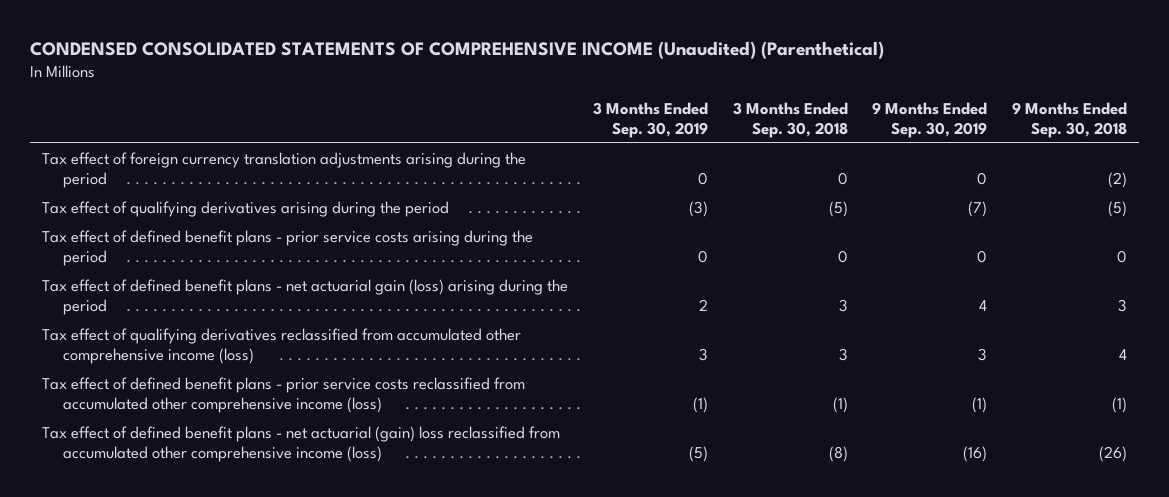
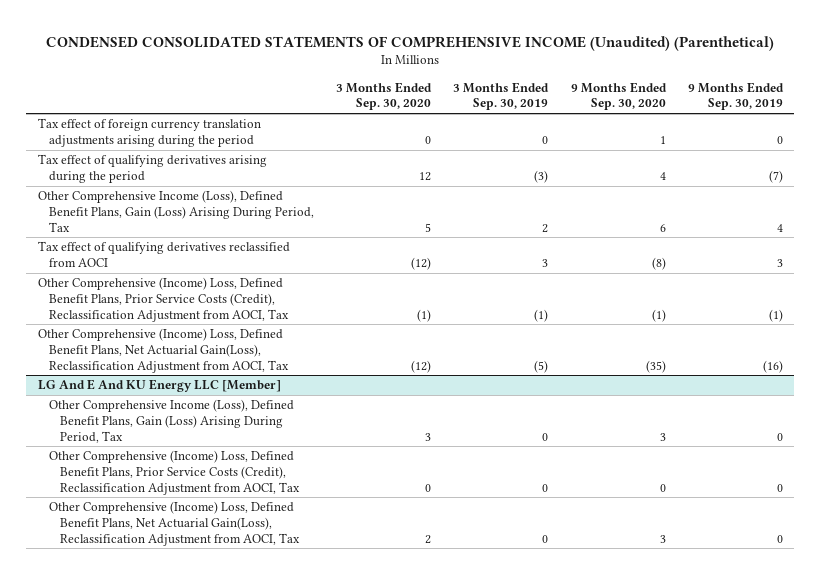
- | 3 Months Ended Sep. 30, 2019 | 3 Months Ended Sep. 30, 2018 | 9 Months Ended Sep. 30, 2019 | 9 Months Ended Sep. 30, 2018
+ | 3 Months Ended Sep. 30, 2020 | 3 Months Ended Sep. 30, 2019 | 9 Months Ended Sep. 30, 2020 | 9 Months Ended Sep. 30, 2019
- Tax effect of defined benefit plans - prior service costs arising during the period | 0 | 0 | 0 | 0
- Tax effect of defined benefit plans - net actuarial gain (loss) arising during the period | 2 | 3 | 4 | 3
- Tax effect of qualifying derivatives reclassified from accumulated other comprehensive income (loss) | 3 | 3 | 3 | 4
- Tax effect of defined benefit plans - prior service costs reclassified from accumulated other comprehensive income (loss) | (1) | (1) | (1) | (1)
- Tax effect of defined benefit plans - net actuarial (gain) loss reclassified from accumulated other comprehensive income (loss) | (5) | (8) | (16) | (26)
+ Other Comprehensive Income (Loss), Defined Benefit Plans, Gain (Loss) Arising During Period, Tax | 5 | 2 | 6 | 4
+ Tax effect of qualifying derivatives reclassified from AOCI | (12) | 3 | (8) | 3
+ Other Comprehensive (Income) Loss, Defined Benefit Plans, Prior Service Costs (Credit), Reclassification Adjustment from AOCI, Tax | (1) | (1) | (1) | (1)
+ Other Comprehensive (Income) Loss, Defined Benefit Plans, Net Actuarial Gain(Loss), Reclassification Adjustment from AOCI, Tax | (12) | (5) | (35) | (16)
+ LG And E And KU Energy LLC [Member]
+ Other Comprehensive Income (Loss), Defined Benefit Plans, Gain (Loss) Arising During Period, Tax | 3 | 0 | 3 | 0
+ Other Comprehensive (Income) Loss, Defined Benefit Plans, Prior Service Costs (Credit), Reclassification Adjustment from AOCI, Tax | 0 | 0 | 0 | 0
+ Other Comprehensive (Income) Loss, Defined Benefit Plans, Net Actuarial Gain(Loss), Reclassification Adjustment from AOCI, Tax | 2 | 0 | 3 | 0

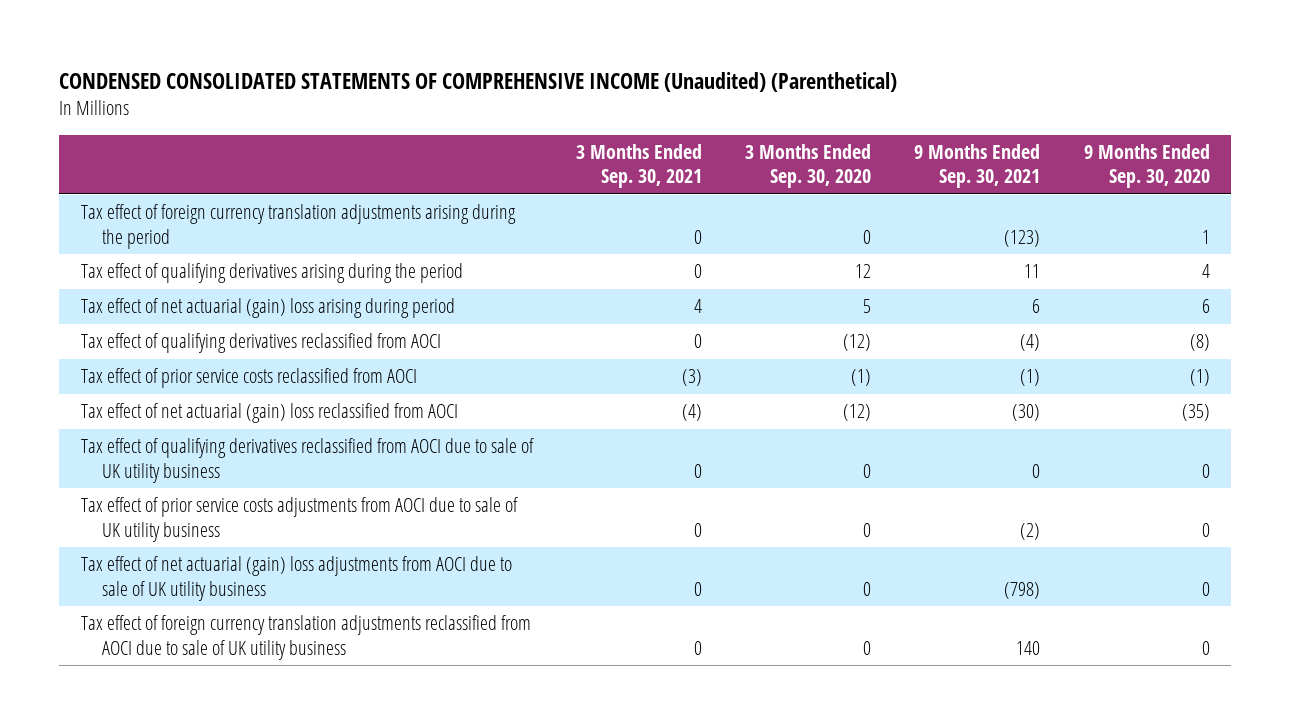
- | 3 Months Ended Sep. 30, 2020 | 3 Months Ended Sep. 30, 2019 | 9 Months Ended Sep. 30, 2020 | 9 Months Ended Sep. 30, 2019
+ | 3 Months Ended Sep. 30, 2021 | 3 Months Ended Sep. 30, 2020 | 9 Months Ended Sep. 30, 2021 | 9 Months Ended Sep. 30, 2020
- Other Comprehensive Income (Loss), Defined Benefit Plans, Gain (Loss) Arising During Period, Tax | 5 | 2 | 6 | 4
+ Tax effect of net actuarial (gain) loss arising during period | 4 | 5 | 6 | 6
- Other Comprehensive (Income) Loss, Defined Benefit Plans, Prior Service Costs (Credit), Reclassification Adjustment from AOCI, Tax | (1) | (1) | (1) | (1)
- Other Comprehensive (Income) Loss, Defined Benefit Plans, Net Actuarial Gain(Loss), Reclassification Adjustment from AOCI, Tax | (12) | (5) | (35) | (16)
- LG And E And KU Energy LLC [Member]
- Other Comprehensive Income (Loss), Defined Benefit Plans, Gain (Loss) Arising During Period, Tax | 3 | 0 | 3 | 0
- Other Comprehensive (Income) Loss, Defined Benefit Plans, Prior Service Costs (Credit), Reclassification Adjustment from AOCI, Tax | 0 | 0 | 0 | 0
- Other Comprehensive (Income) Loss, Defined Benefit Plans, Net Actuarial Gain(Loss), Reclassification Adjustment from AOCI, Tax | 2 | 0 | 3 | 0
+ Tax effect of prior service costs reclassified from AOCI | (3) | (1) | (1) | (1)
+ Tax effect of net actuarial (gain) loss reclassified from AOCI | (4) | (12) | (30) | (35)
+ Tax effect of qualifying derivatives reclassified from AOCI due to sale of UK utility business | 0 | 0 | 0 | 0
+ Tax effect of prior service costs adjustments from AOCI due to sale of UK utility business | 0 | 0 | (2) | 0
+ Tax effect of net actuarial (gain) loss adjustments from AOCI due to sale of UK utility business | 0 | 0 | (798) | 0
+ Tax effect of foreign currency translation adjustments reclassified from AOCI due to sale of UK utility business | 0 | 0 | 140 | 0

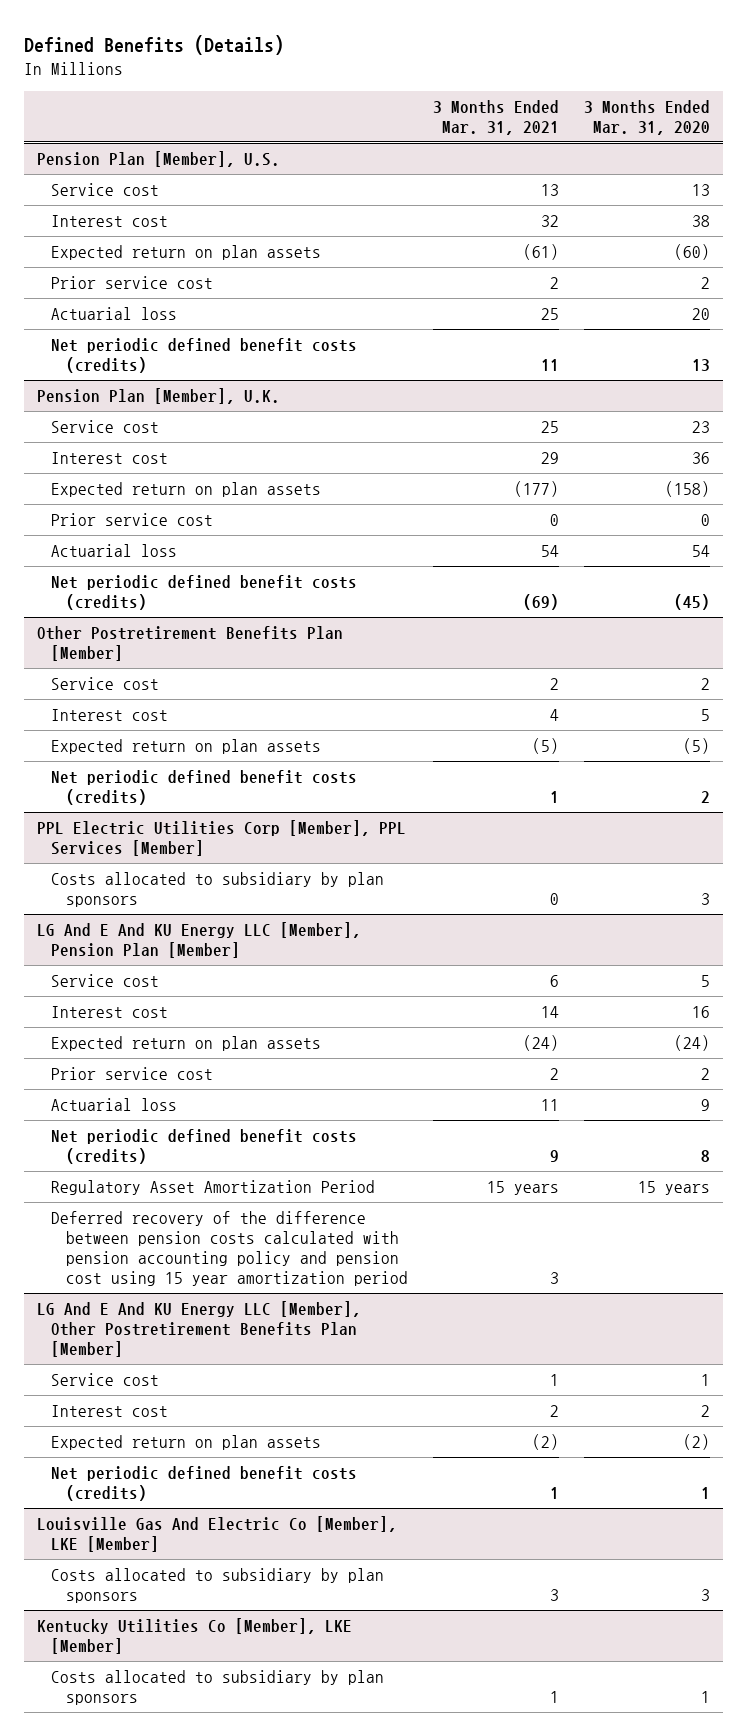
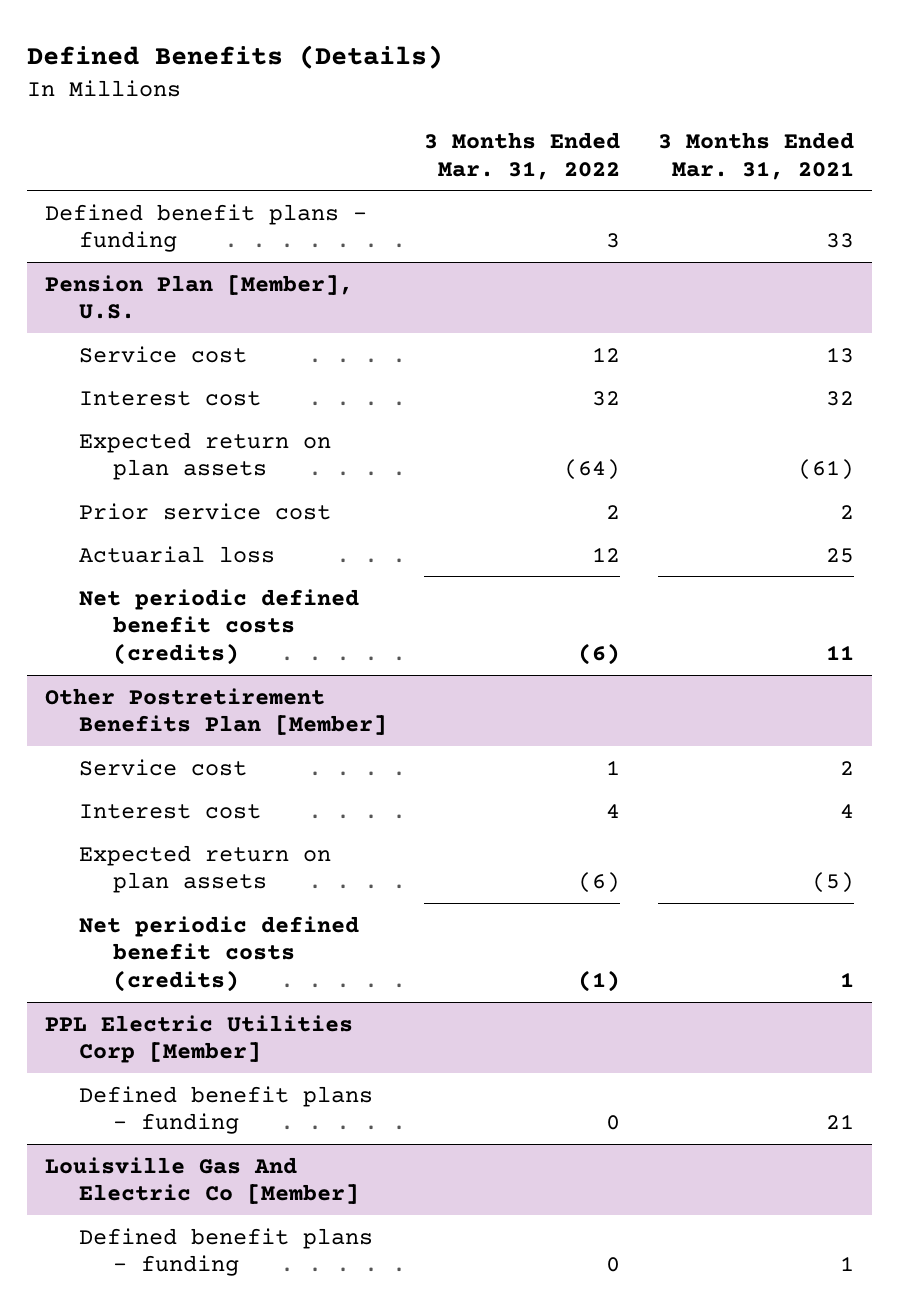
- | 3 Months Ended Mar. 31, 2021 | 3 Months Ended Mar. 31, 2020
+ | 3 Months Ended Mar. 31, 2022 | 3 Months Ended Mar. 31, 2021
+ Defined benefit plans - funding | 3 | 33
- Pension Plan [Member], U.K.
- Service cost | 25 | 23
- Interest cost | 29 | 36
- Expected return on plan assets | (177) | (158)
- Prior service cost | 0 | 0
- Actuarial loss | 54 | 54
- Net periodic defined benefit costs (credits) | (69) | (45)
- PPL Electric Utilities Corp [Member], PPL Services [Member]
- Costs allocated to subsidiary by plan sponsors | 0 | 3
- LG And E And KU Energy LLC [Member], Pension Plan [Member]
- Service cost | 6 | 5
- Interest cost | 14 | 16
- Expected return on plan assets | (24) | (24)
- Prior service cost | 2 | 2
- Actuarial loss | 11 | 9
- Net periodic defined benefit costs (credits) | 9 | 8
- Regulatory Asset Amortization Period | 15 years | 15 years
- Deferred recovery of the difference between pension costs calculated with pension accounting policy and pension cost using 15 year amortization period | 3 |
- LG And E And KU Energy LLC [Member], Other Postretirement Benefits Plan [Member]
- Service cost | 1 | 1
- Interest cost | 2 | 2
- Expected return on plan assets | (2) | (2)
- Net periodic defined benefit costs (credits) | 1 | 1
- Louisville Gas And Electric Co [Member], LKE [Member]
- Costs allocated to subsidiary by plan sponsors | 3 | 3
- Kentucky Utilities Co [Member], LKE [Member]
- Costs allocated to subsidiary by plan sponsors | 1 | 1
+ PPL Electric Utilities Corp [Member]
+ Defined benefit plans - funding | 0 | 21
+ Louisville Gas And Electric Co [Member]
+ Defined benefit plans - funding | 0 | 1

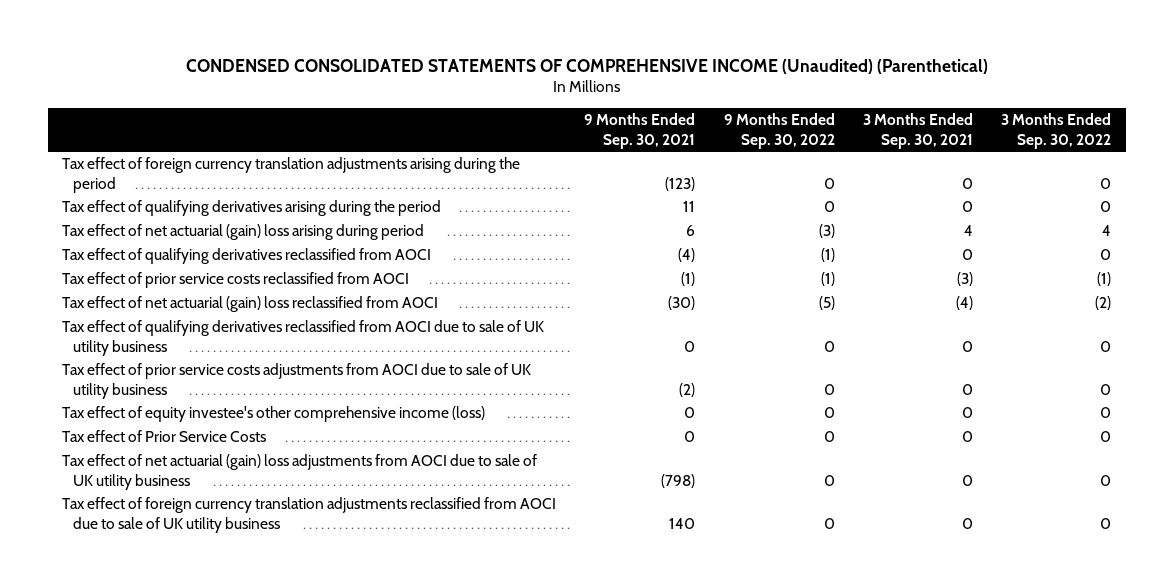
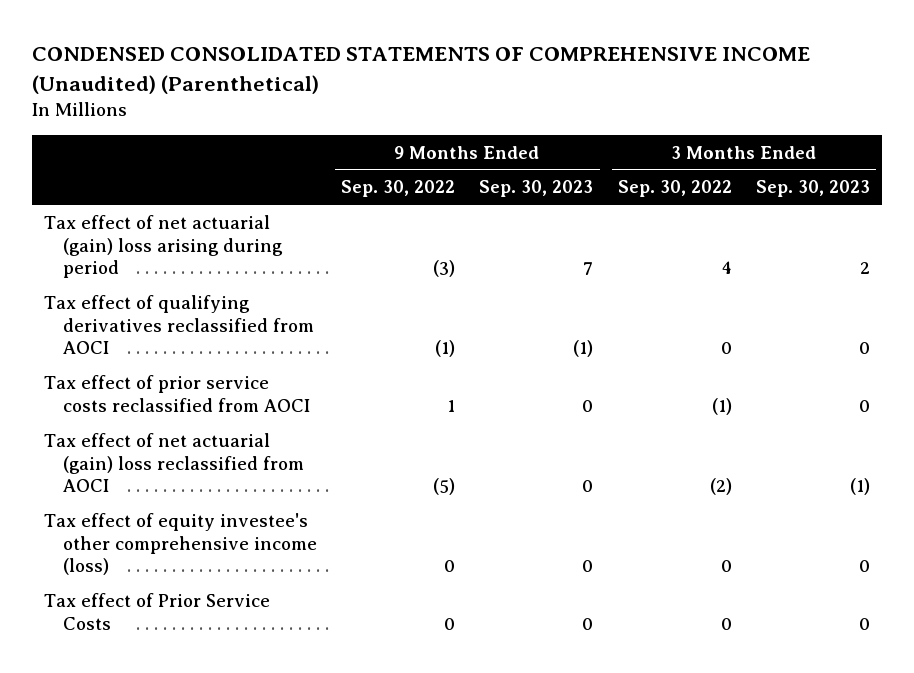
- | 9 Months Ended Sep. 30, 2021 | 9 Months Ended Sep. 30, 2022 | 3 Months Ended Sep. 30, 2021 | 3 Months Ended Sep. 30, 2022
+ | 9 Months Ended Sep. 30, 2022 | 9 Months Ended Sep. 30, 2023 | 3 Months Ended Sep. 30, 2022 | 3 Months Ended Sep. 30, 2023
- Tax effect of foreign currency translation adjustments arising during the period | (123) | 0 | 0 | 0
- Tax effect of qualifying derivatives arising during the period | 11 | 0 | 0 | 0
- Tax effect of prior service costs reclassified from AOCI | (1) | (1) | (3) | (1)
+ Tax effect of prior service costs reclassified from AOCI | 1 | 0 | (1) | 0
- Tax effect of qualifying derivatives reclassified from AOCI due to sale of UK utility business | 0 | 0 | 0 | 0
- Tax effect of prior service costs adjustments from AOCI due to sale of UK utility business | (2) | 0 | 0 | 0
- Tax effect of net actuarial (gain) loss adjustments from AOCI due to sale of UK utility business | (798) | 0 | 0 | 0
- Tax effect of foreign currency translation adjustments reclassified from AOCI due to sale of UK utility business | 140 | 0 | 0 | 0

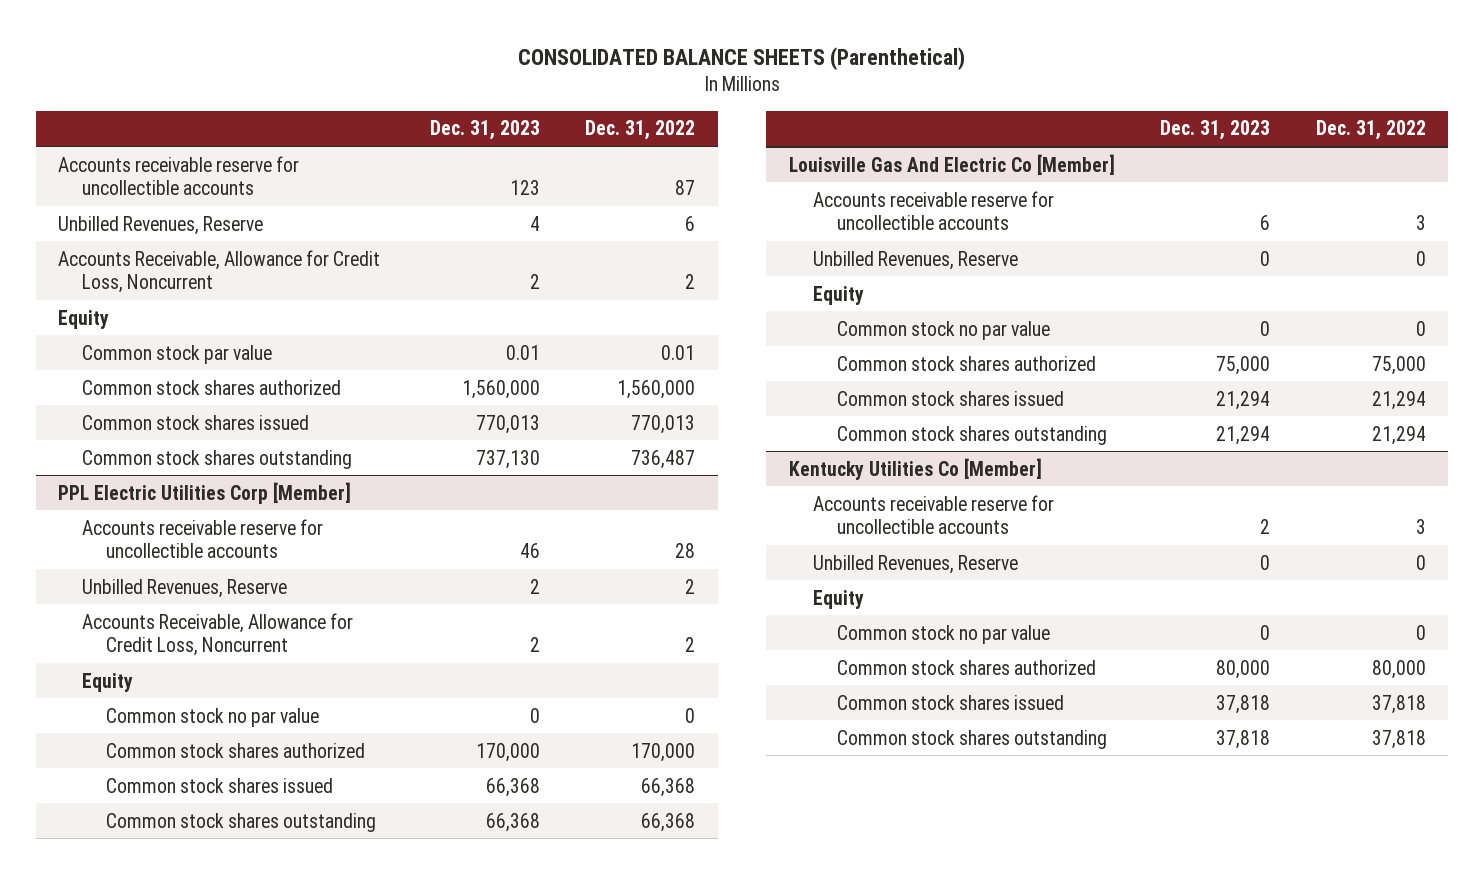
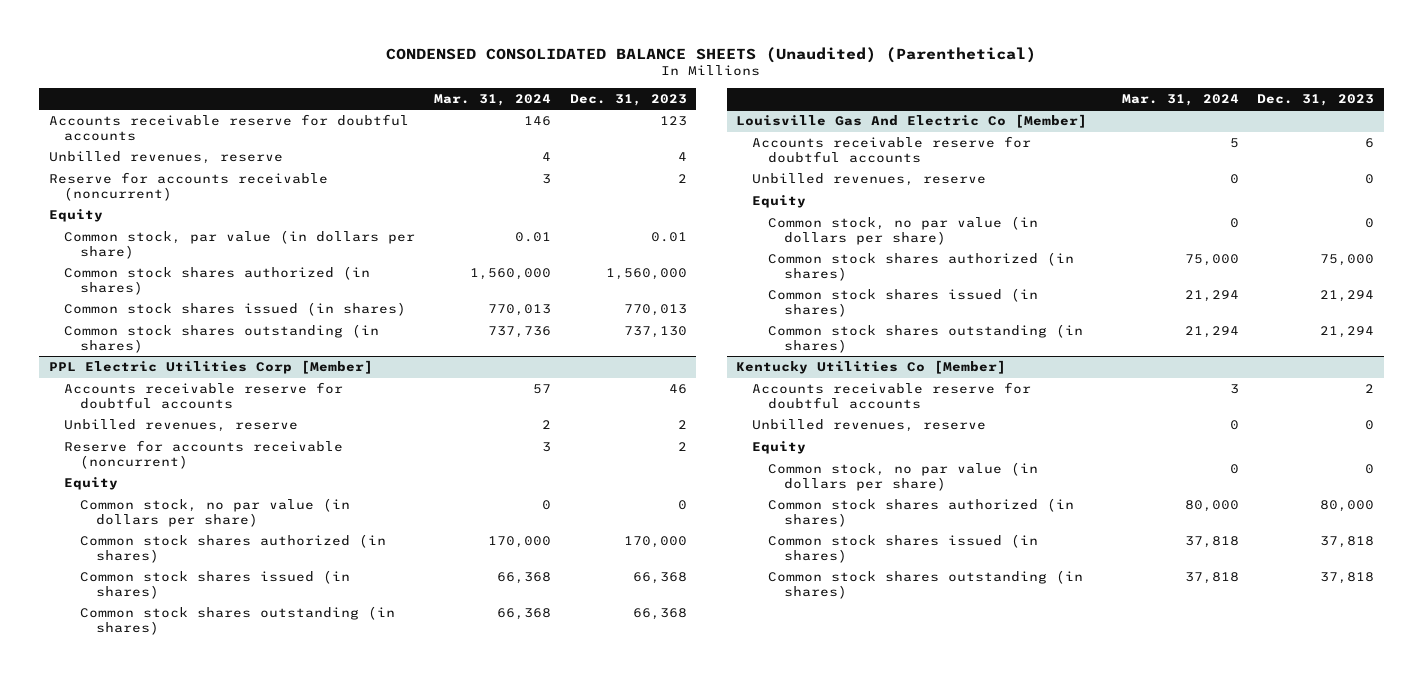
- CONSOLIDATED BALANCE SHEETS (Parenthetical)
+ CONDENSED CONSOLIDATED BALANCE SHEETS (Unaudited) (Parenthetical)
- | Dec. 31, 2023 | Dec. 31, 2022
+ | Mar. 31, 2024 | Dec. 31, 2023
- Accounts receivable reserve for uncollectible accounts | 123 | 87
- Unbilled Revenues, Reserve | 4 | 6
- Accounts Receivable, Allowance for Credit Loss, Noncurrent | 2 | 2
+ Accounts receivable reserve for doubtful accounts | 146 | 123
+ Unbilled revenues, reserve | 4 | 4
+ Reserve for accounts receivable (noncurrent) | 3 | 2
- Common stock par value | 0.01 | 0.01
- Common stock shares authorized | 1,560,000 | 1,560,000
- Common stock shares issued | 770,013 | 770,013
- Common stock shares outstanding | 737,130 | 736,487
+ Common stock, par value (in dollars per share) | 0.01 | 0.01
+ Common stock shares authorized (in shares) | 1,560,000 | 1,560,000
+ Common stock shares issued (in shares) | 770,013 | 770,013
+ Common stock shares outstanding (in shares) | 737,736 | 737,130
@ PPL Electric Utilities Corp [Member]
- Accounts receivable reserve for uncollectible accounts | 46 | 28
- Unbilled Revenues, Reserve | 2 | 2
- Accounts Receivable, Allowance for Credit Loss, Noncurrent | 2 | 2
+ Accounts receivable reserve for doubtful accounts | 57 | 46
+ Unbilled revenues, reserve | 2 | 2
+ Reserve for accounts receivable (noncurrent) | 3 | 2
- Common stock no par value | 0 | 0
- Common stock shares authorized | 170,000 | 170,000
- Common stock shares issued | 66,368 | 66,368
- Common stock shares outstanding | 66,368 | 66,368
+ Common stock, no par value (in dollars per share) | 0 | 0
+ Common stock shares authorized (in shares) | 170,000 | 170,000
+ Common stock shares issued (in shares) | 66,368 | 66,368
+ Common stock shares outstanding (in shares) | 66,368 | 66,368
@ Louisville Gas And Electric Co [Member]
- Accounts receivable reserve for uncollectible accounts | 6 | 3
- Unbilled Revenues, Reserve | 0 | 0
+ Accounts receivable reserve for doubtful accounts | 5 | 6
+ Unbilled revenues, reserve | 0 | 0
- Common stock no par value | 0 | 0
- Common stock shares authorized | 75,000 | 75,000
- Common stock shares issued | 21,294 | 21,294
- Common stock shares outstanding | 21,294 | 21,294
+ Common stock, no par value (in dollars per share) | 0 | 0
+ Common stock shares authorized (in shares) | 75,000 | 75,000
+ Common stock shares issued (in shares) | 21,294 | 21,294
+ Common stock shares outstanding (in shares) | 21,294 | 21,294
@ Kentucky Utilities Co [Member]
- Accounts receivable reserve for uncollectible accounts | 2 | 3
- Unbilled Revenues, Reserve | 0 | 0
+ Accounts receivable reserve for doubtful accounts | 3 | 2
+ Unbilled revenues, reserve | 0 | 0
- Common stock no par value | 0 | 0
- Common stock shares authorized | 80,000 | 80,000
- Common stock shares issued | 37,818 | 37,818
- Common stock shares outstanding | 37,818 | 37,818
+ Common stock, no par value (in dollars per share) | 0 | 0
+ Common stock shares authorized (in shares) | 80,000 | 80,000
+ Common stock shares issued (in shares) | 37,818 | 37,818
+ Common stock shares outstanding (in shares) | 37,818 | 37,818

